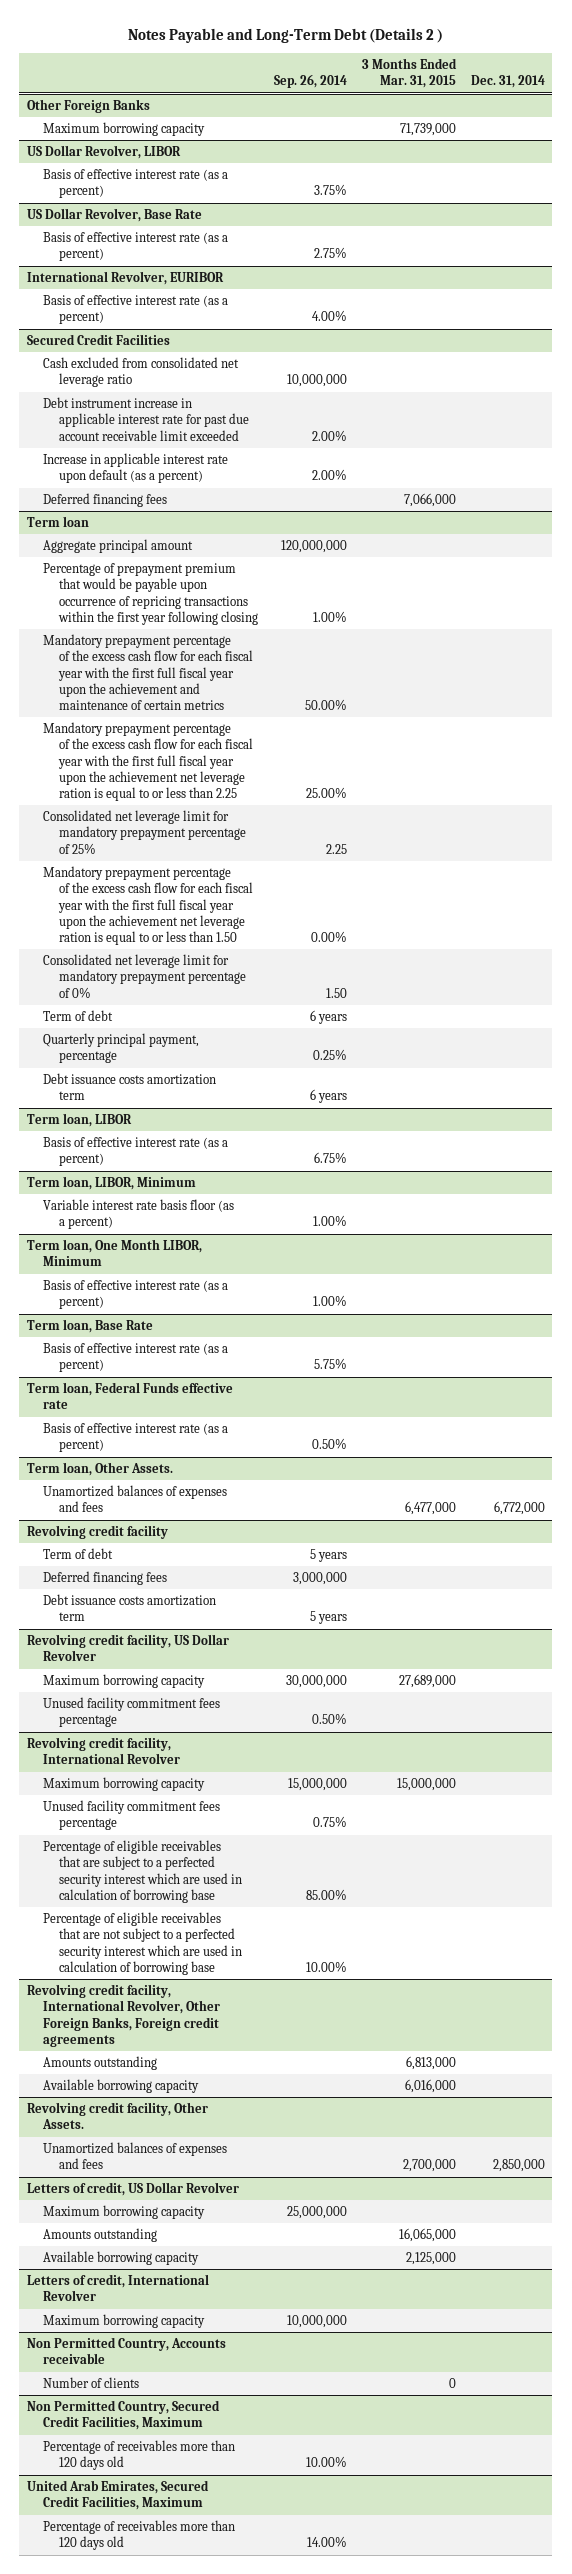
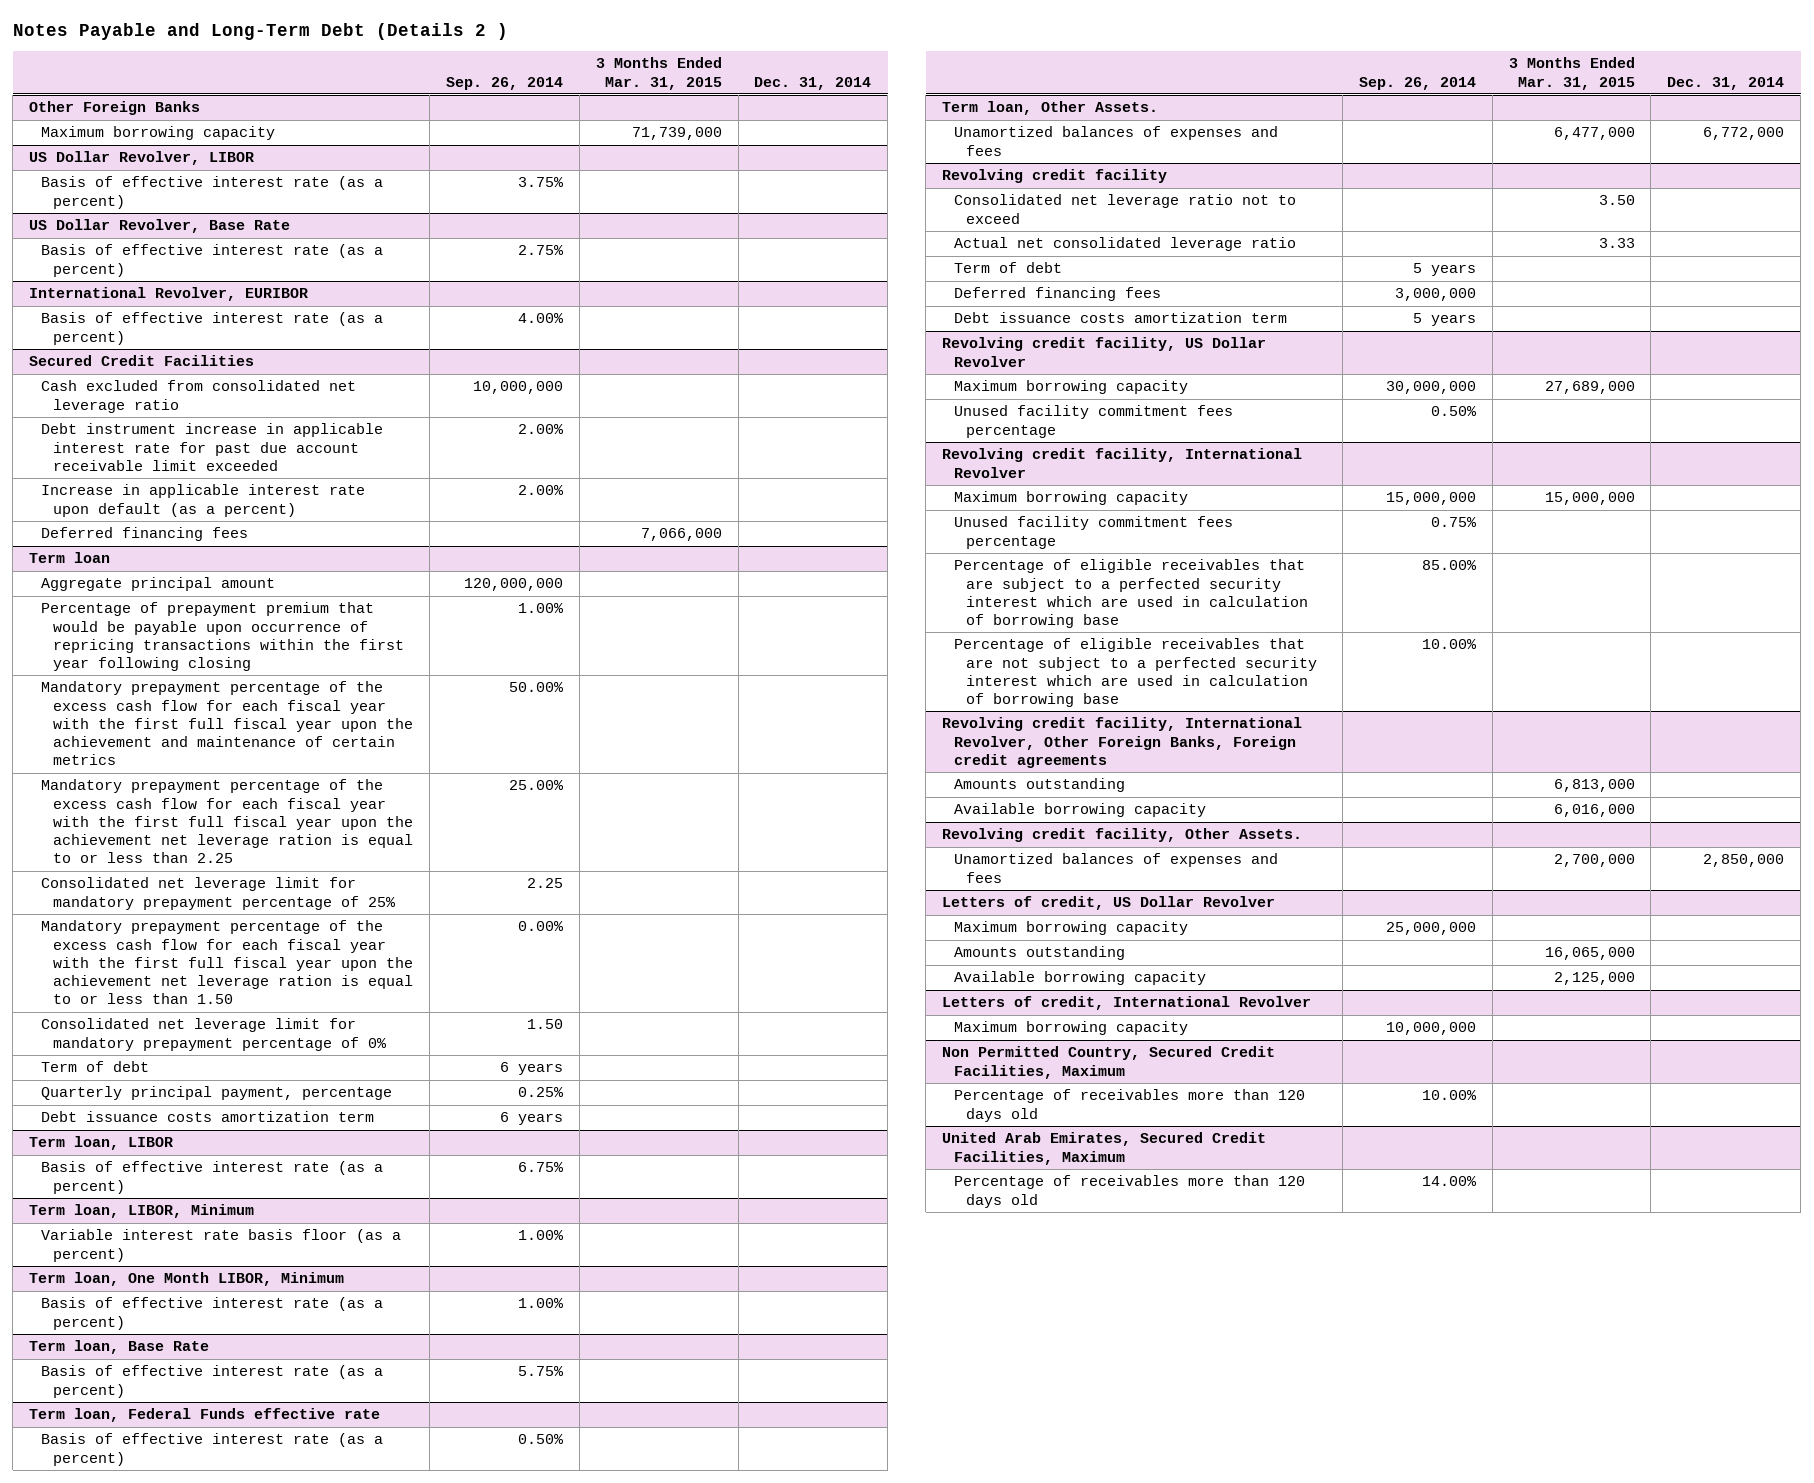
@ Revolving credit facility
+ Consolidated net leverage ratio not to exceed | | 3.50 |
+ Actual net consolidated leverage ratio | | 3.33 |
- Non Permitted Country, Accounts receivable
- Number of clients | | 0 |

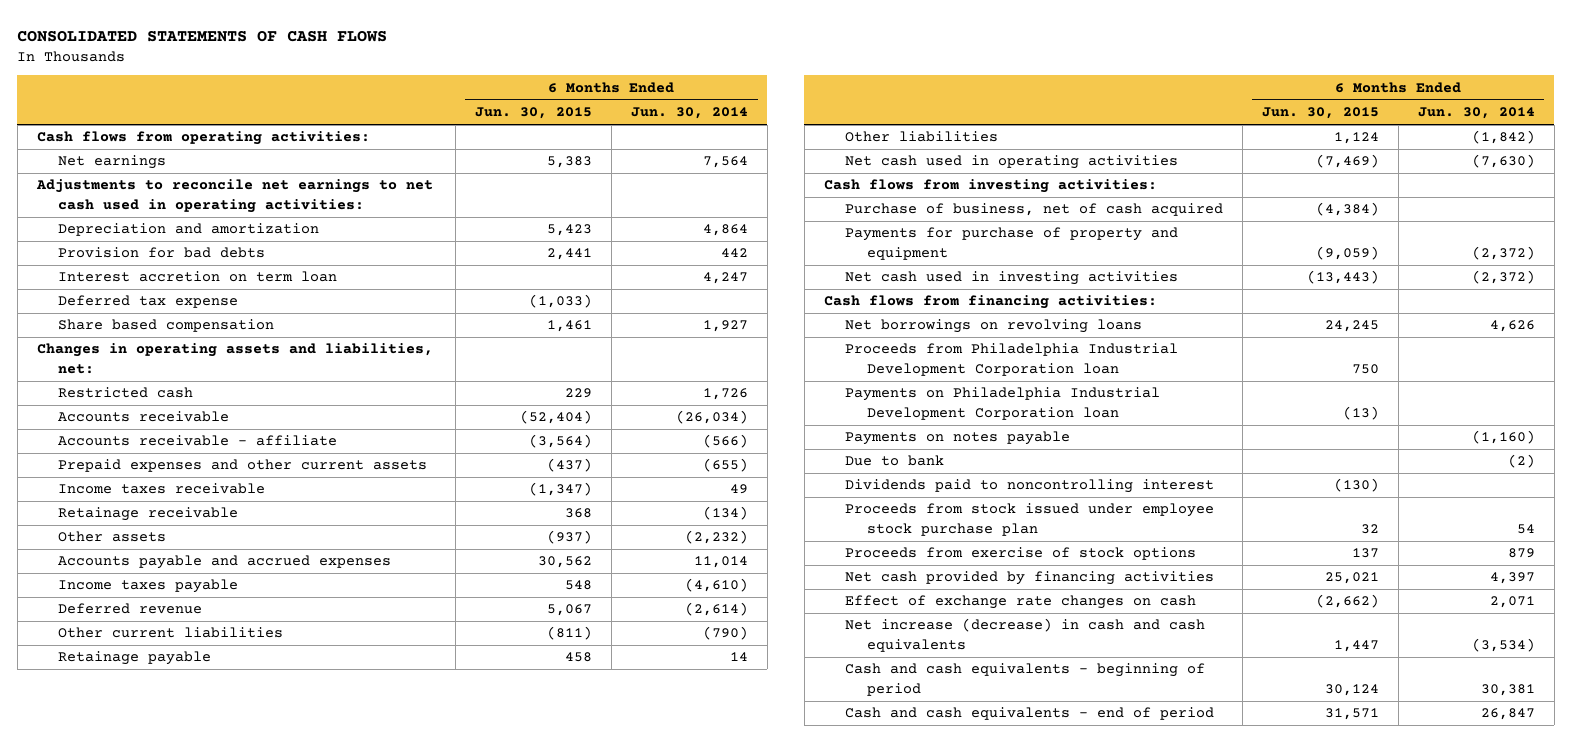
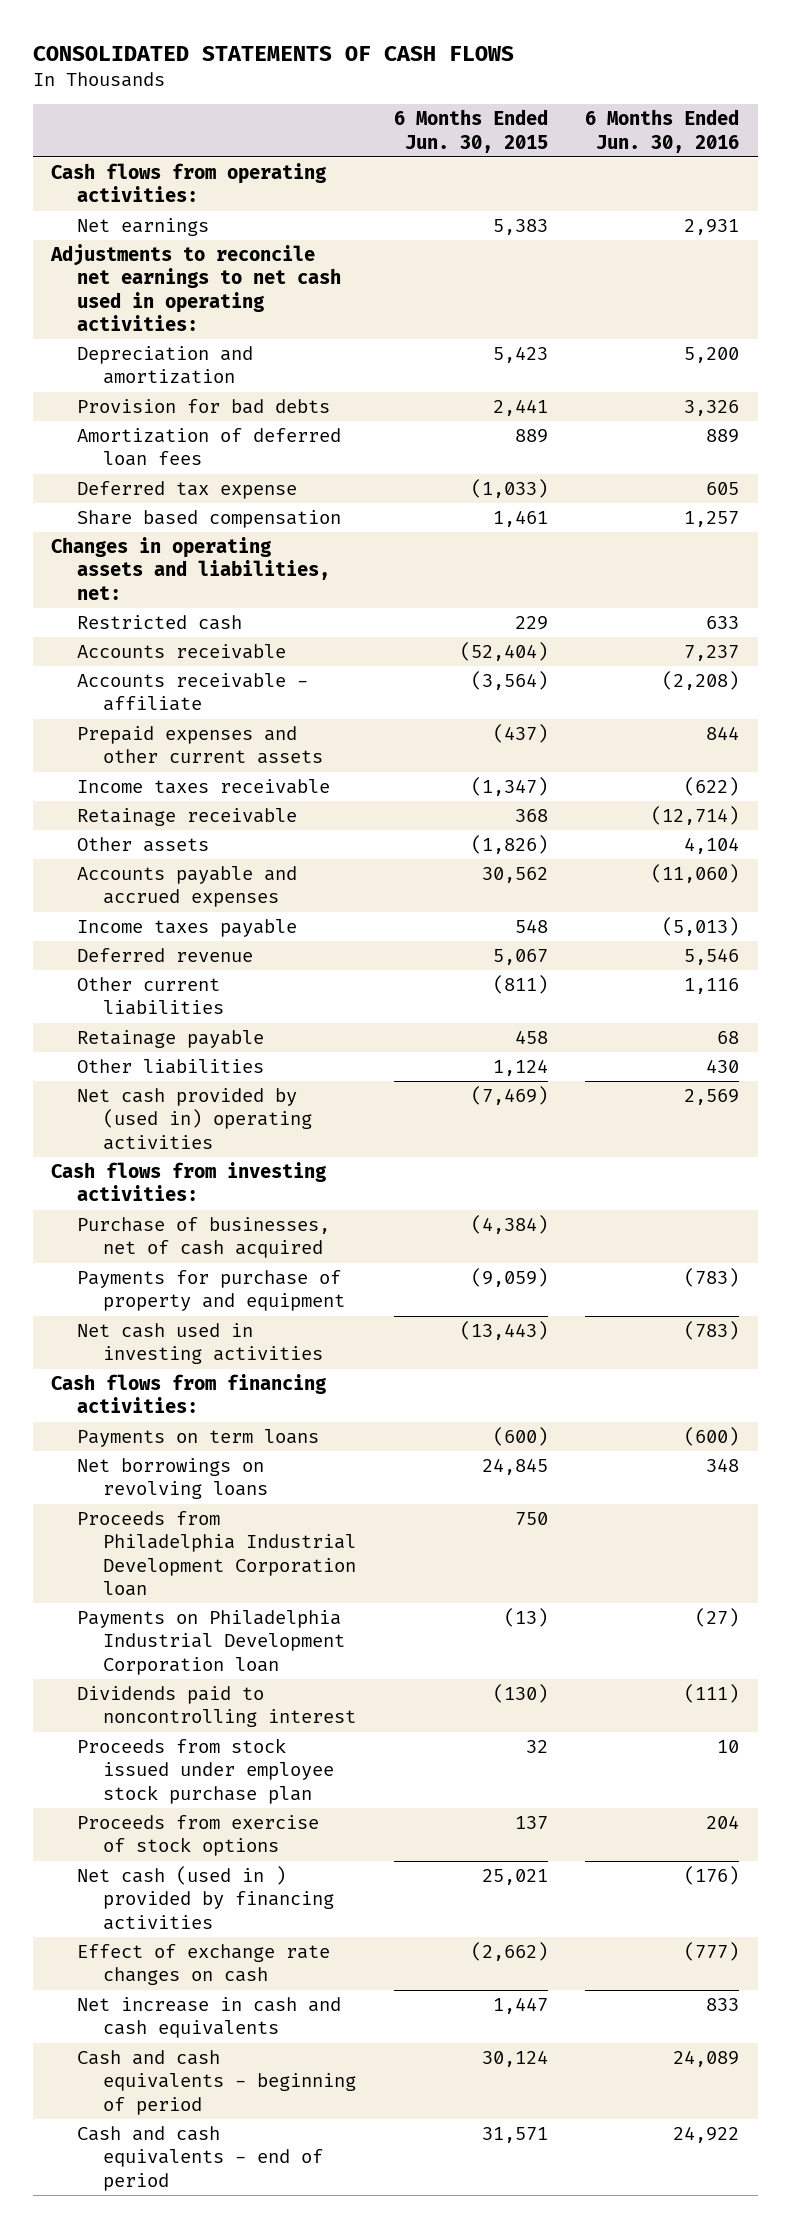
- | 6 Months Ended Jun. 30, 2015 | 6 Months Ended Jun. 30, 2014
+ | 6 Months Ended Jun. 30, 2015 | 6 Months Ended Jun. 30, 2016
- Interest accretion on term loan | | 4,247
+ Amortization of deferred loan fees | 889 | 889
- Other assets | (937) | (2,232)
+ Other assets | (1,826) | 4,104
- Net cash used in operating activities | (7,469) | (7,630)
+ Net cash provided by (used in) operating activities | (7,469) | 2,569
- Purchase of business, net of cash acquired | (4,384) |
+ Purchase of businesses, net of cash acquired | (4,384) |
- Net borrowings on revolving loans | 24,245 | 4,626
+ Payments on term loans | (600) | (600)
+ Net borrowings on revolving loans | 24,845 | 348
- Payments on notes payable | | (1,160)
- Due to bank | | (2)
- Net cash provided by financing activities | 25,021 | 4,397
+ Net cash (used in ) provided by financing activities | 25,021 | (176)
- Net increase (decrease) in cash and cash equivalents | 1,447 | (3,534)
+ Net increase in cash and cash equivalents | 1,447 | 833

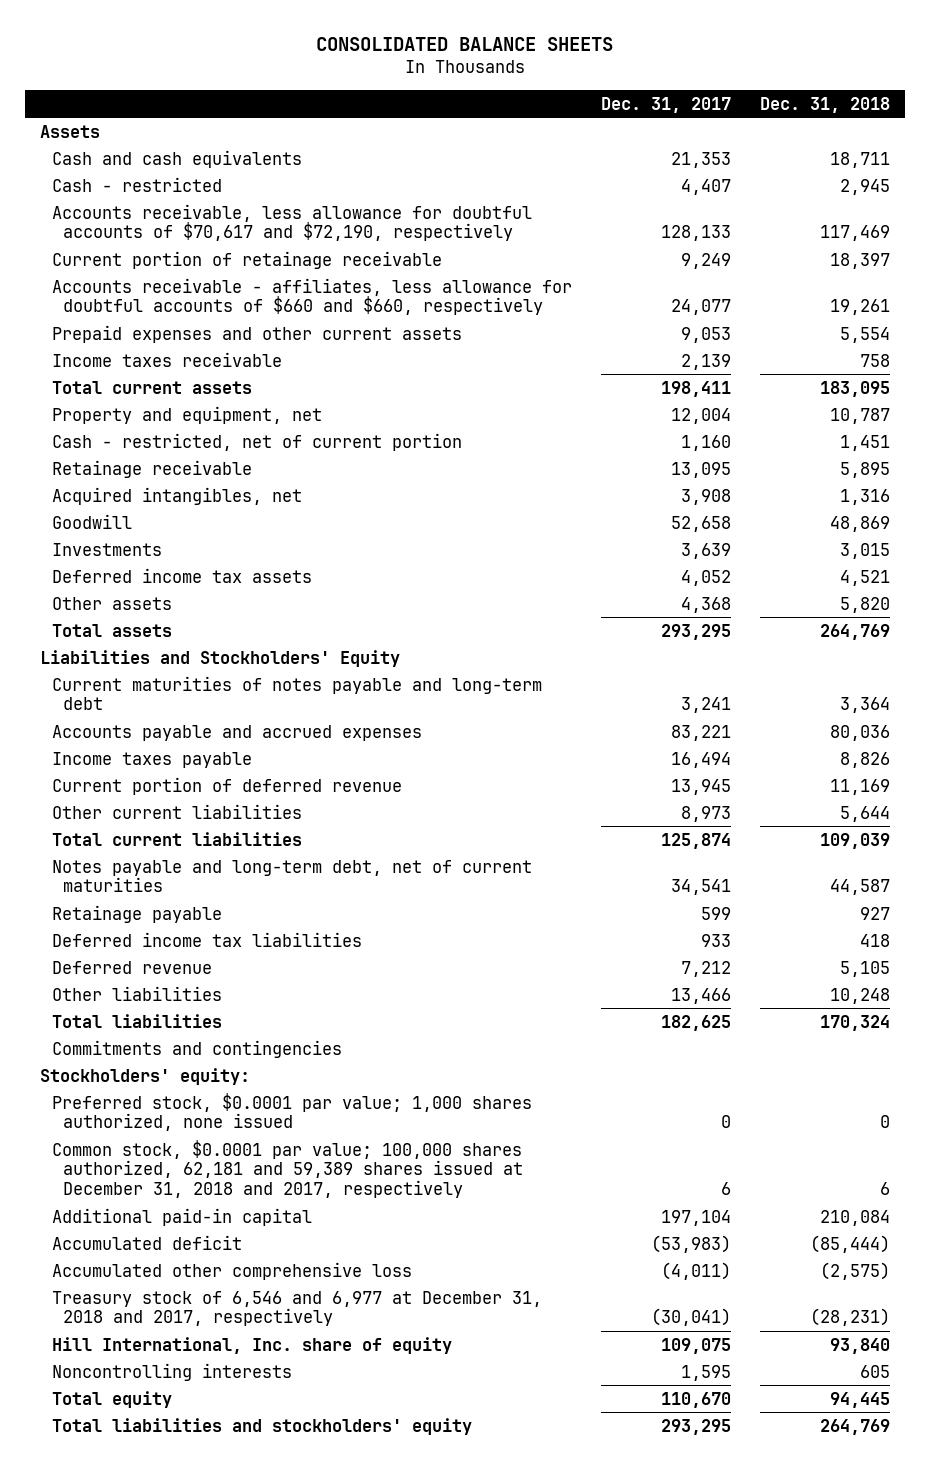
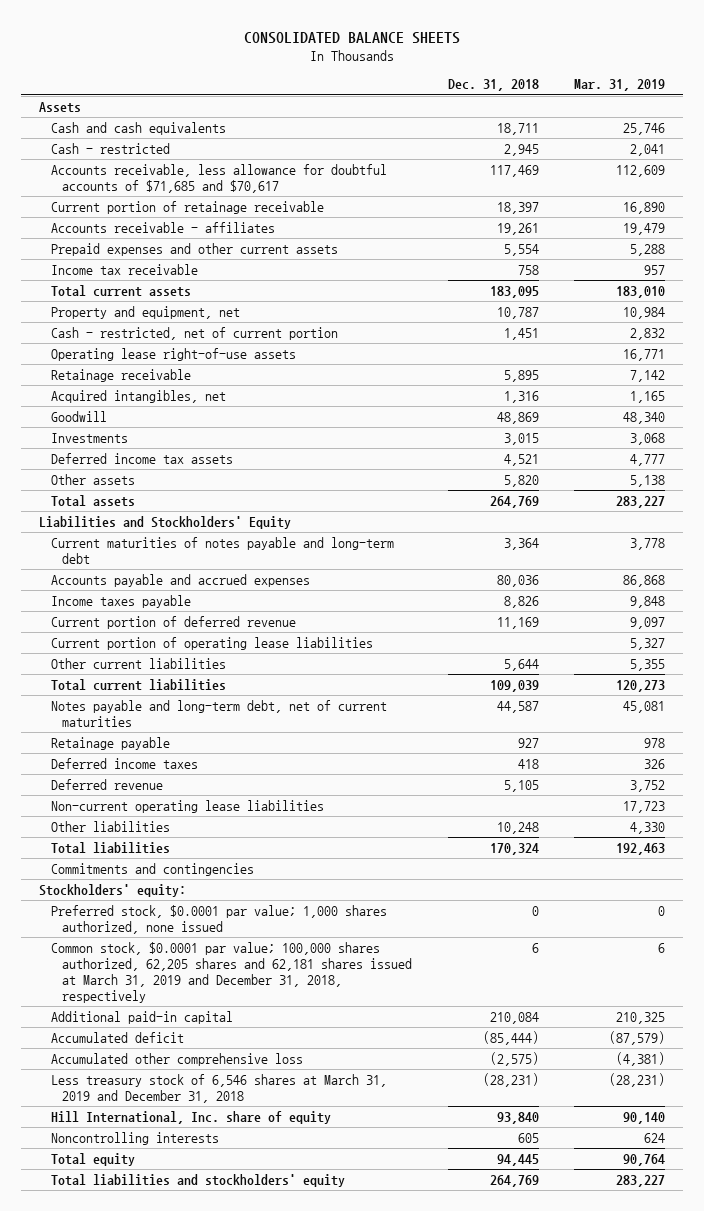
- | Dec. 31, 2017 | Dec. 31, 2018
+ | Dec. 31, 2018 | Mar. 31, 2019
- Accounts receivable, less allowance for doubtful accounts of $70,617 and $72,190, respectively | 128,133 | 117,469
+ Accounts receivable, less allowance for doubtful accounts of $71,685 and $70,617 | 117,469 | 112,609
- Accounts receivable - affiliates, less allowance for doubtful accounts of $660 and $660, respectively | 24,077 | 19,261
+ Accounts receivable - affiliates | 19,261 | 19,479
- Income taxes receivable | 2,139 | 758
+ Income tax receivable | 758 | 957
+ Operating lease right-of-use assets | | 16,771
+ Current portion of operating lease liabilities | | 5,327
- Deferred income tax liabilities | 933 | 418
+ Deferred income taxes | 418 | 326
+ Non-current operating lease liabilities | | 17,723
- Common stock, $0.0001 par value; 100,000 shares authorized, 62,181 and 59,389 shares issued at December 31, 2018 and 2017, respectively | 6 | 6
+ Common stock, $0.0001 par value; 100,000 shares authorized, 62,205 shares and 62,181 shares issued at March 31, 2019 and December 31, 2018, respectively | 6 | 6
- Treasury stock of 6,546 and 6,977 at December 31, 2018 and 2017, respectively | (30,041) | (28,231)
+ Less treasury stock of 6,546 shares at March 31, 2019 and December 31, 2018 | (28,231) | (28,231)

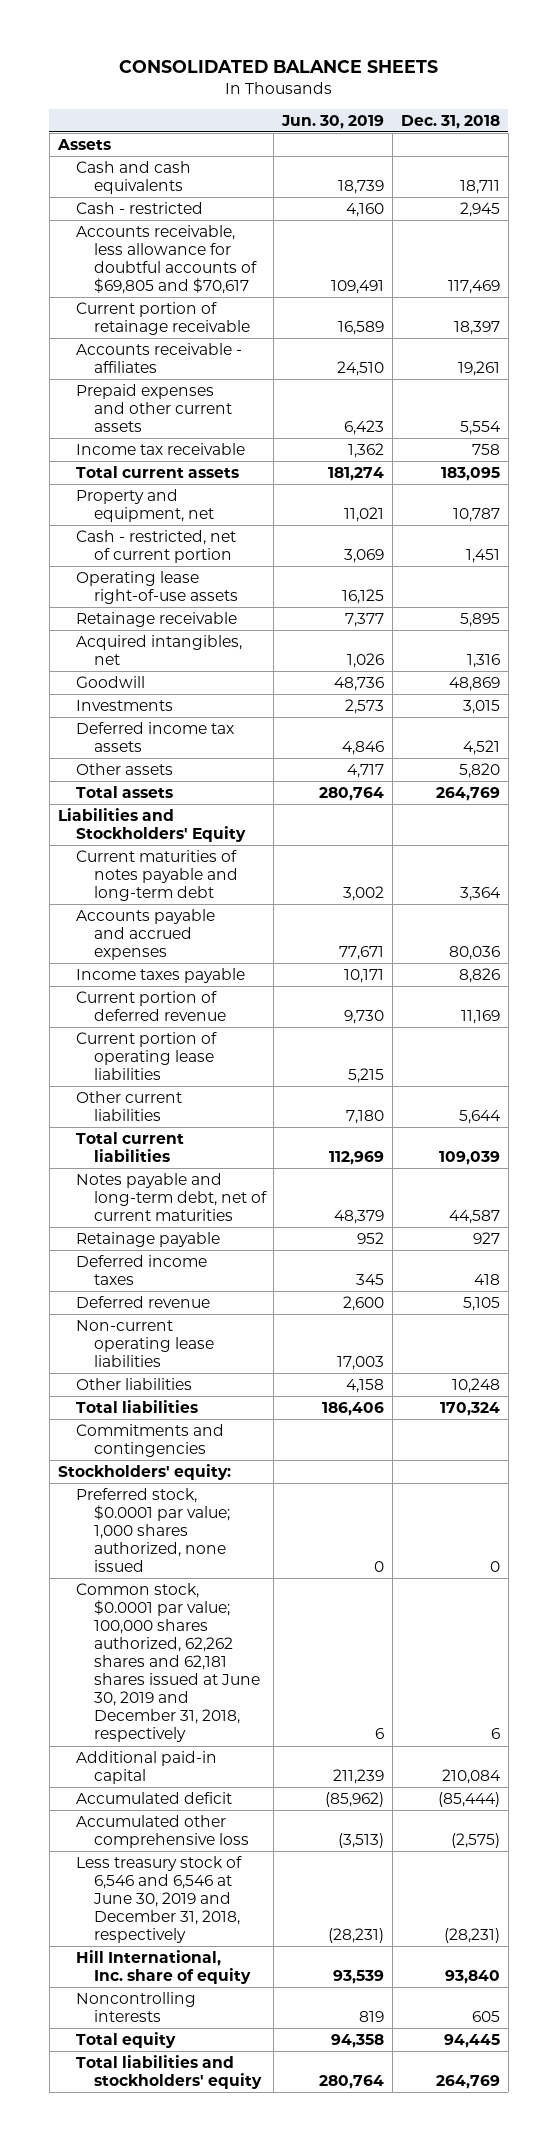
- | Dec. 31, 2018 | Mar. 31, 2019
+ | Jun. 30, 2019 | Dec. 31, 2018
- Accounts receivable, less allowance for doubtful accounts of $71,685 and $70,617 | 117,469 | 112,609
+ Accounts receivable, less allowance for doubtful accounts of $69,805 and $70,617 | 109,491 | 117,469
- Common stock, $0.0001 par value; 100,000 shares authorized, 62,205 shares and 62,181 shares issued at March 31, 2019 and December 31, 2018, respectively | 6 | 6
+ Common stock, $0.0001 par value; 100,000 shares authorized, 62,262 shares and 62,181 shares issued at June 30, 2019 and December 31, 2018, respectively | 6 | 6
- Less treasury stock of 6,546 shares at March 31, 2019 and December 31, 2018 | (28,231) | (28,231)
+ Less treasury stock of 6,546 and 6,546 at June 30, 2019 and December 31, 2018, respectively | (28,231) | (28,231)

